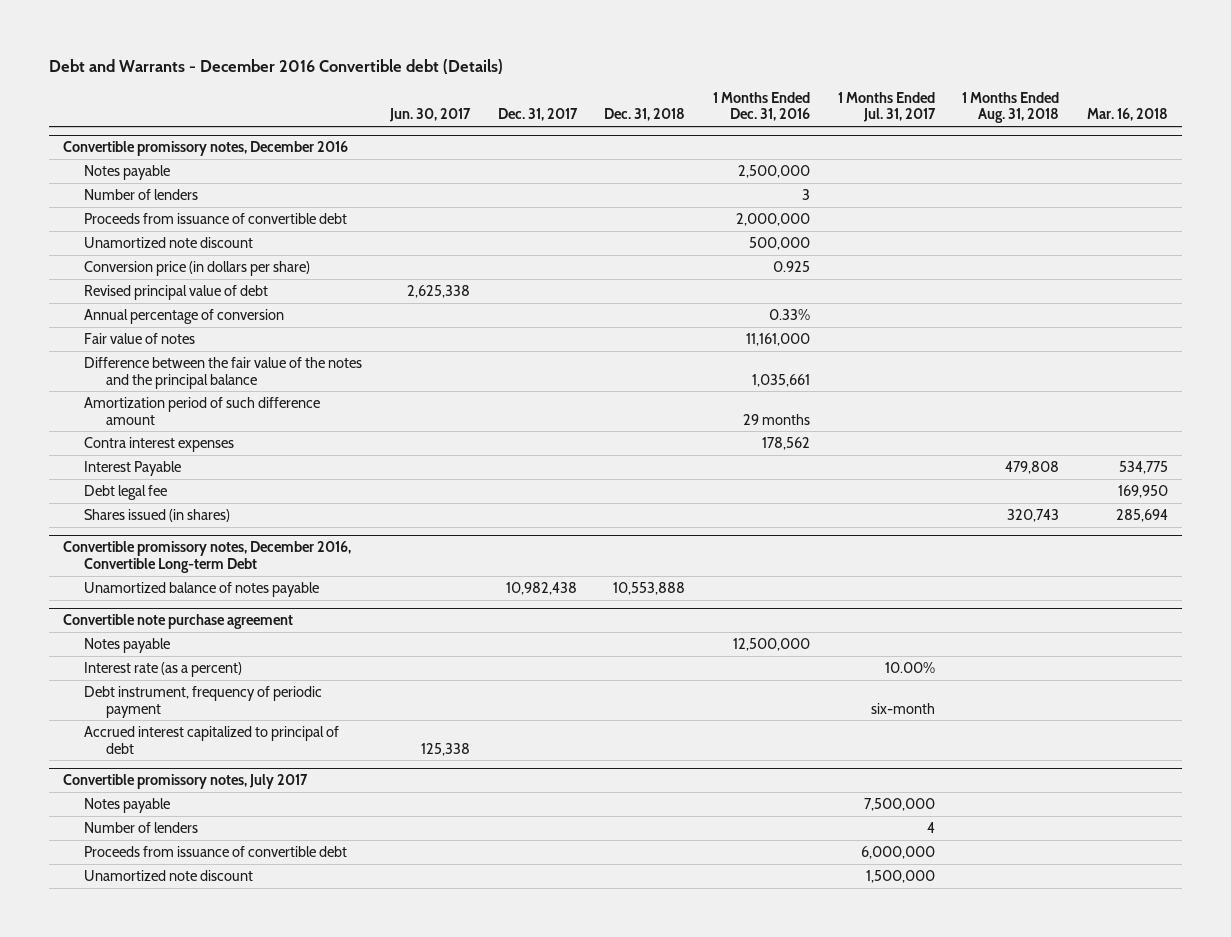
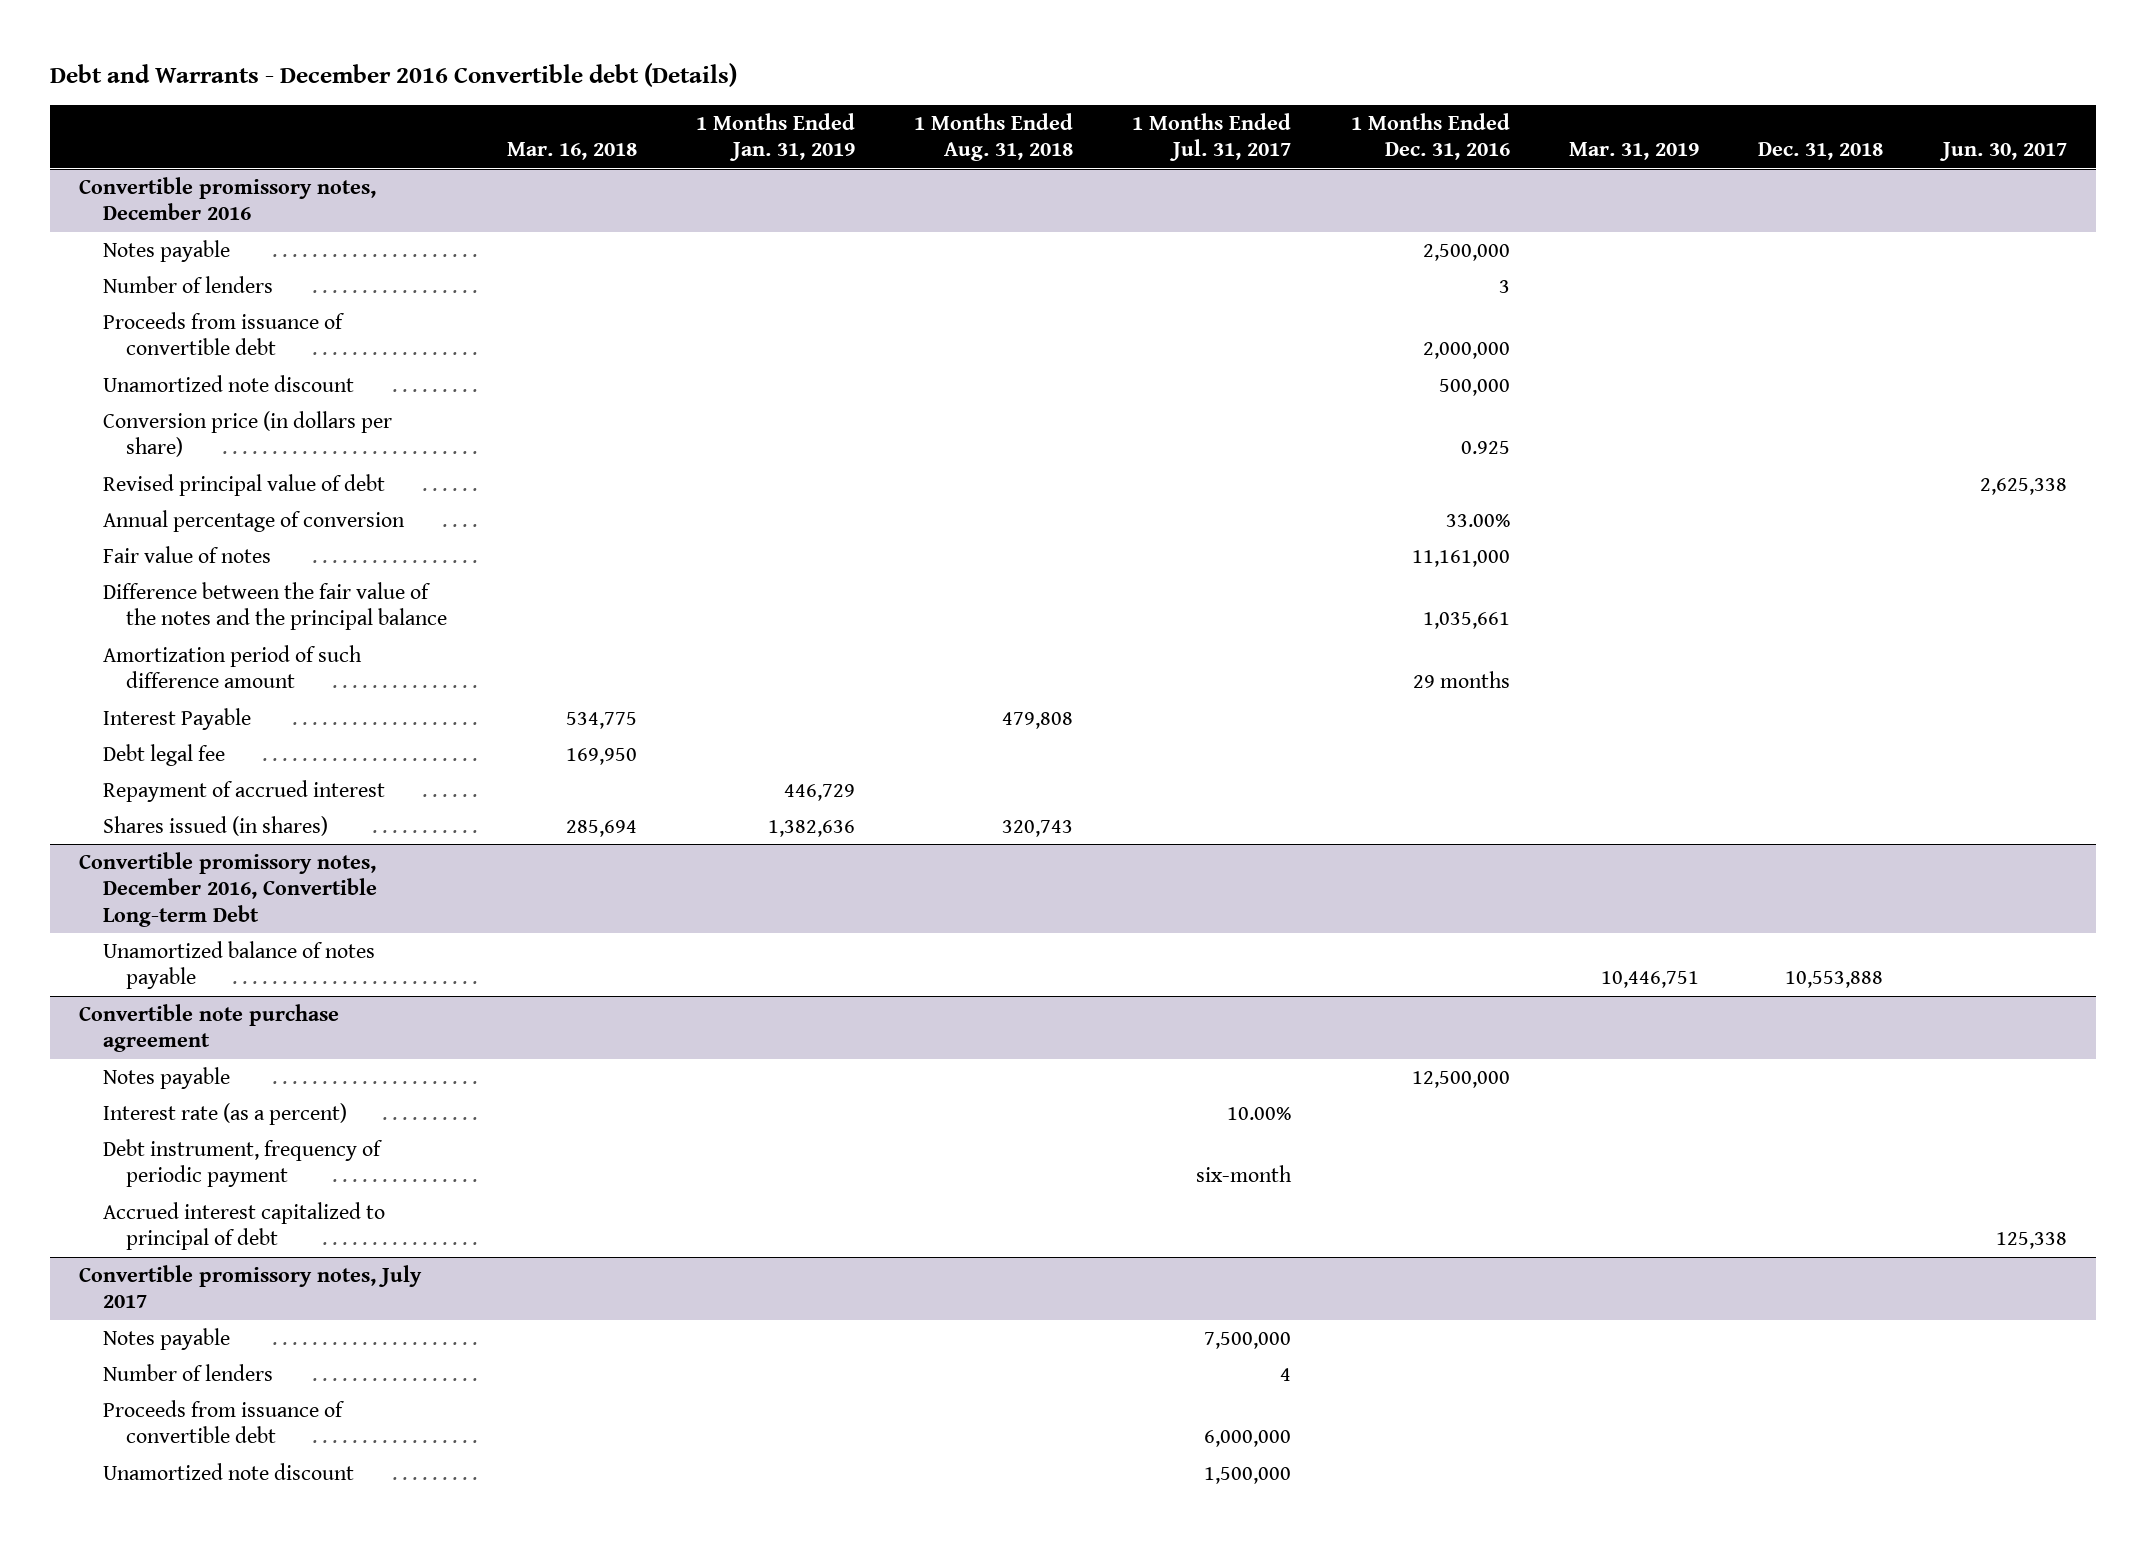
- | Jun. 30, 2017 | Dec. 31, 2017 | Dec. 31, 2018 | 1 Months Ended Dec. 31, 2016 | 1 Months Ended Jul. 31, 2017 | 1 Months Ended Aug. 31, 2018 | Mar. 16, 2018
+ | Mar. 16, 2018 | 1 Months Ended Jan. 31, 2019 | 1 Months Ended Aug. 31, 2018 | 1 Months Ended Jul. 31, 2017 | 1 Months Ended Dec. 31, 2016 | Mar. 31, 2019 | Dec. 31, 2018 | Jun. 30, 2017
@ Convertible promissory notes, December 2016
- Annual percentage of conversion | | | | 0.33% | | |
+ Annual percentage of conversion | | | | | 33.00% | | |
- Contra interest expenses | | | | 178,562 | | |
+ Repayment of accrued interest | | 446,729 | | | | | |

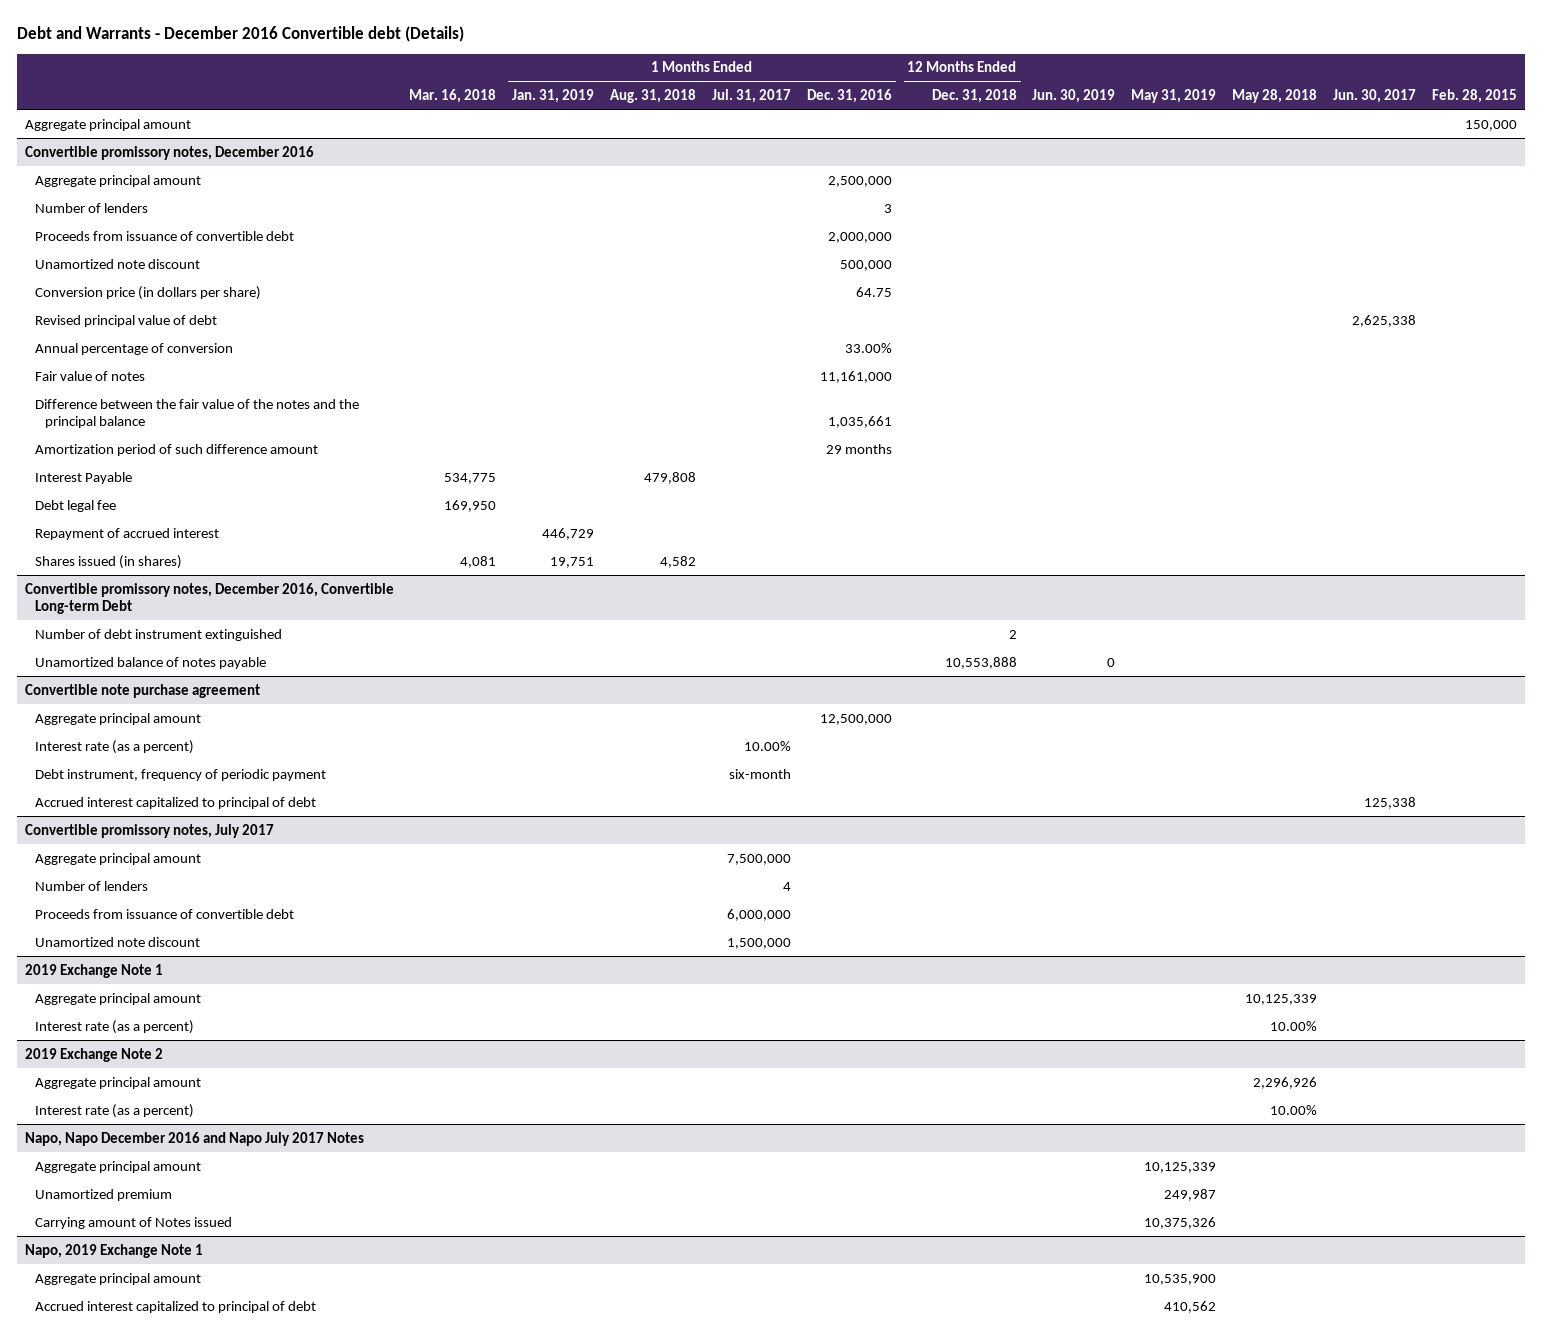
- | Mar. 16, 2018 | 1 Months Ended Jan. 31, 2019 | 1 Months Ended Aug. 31, 2018 | 1 Months Ended Jul. 31, 2017 | 1 Months Ended Dec. 31, 2016 | Mar. 31, 2019 | Dec. 31, 2018 | Jun. 30, 2017
+ | Mar. 16, 2018 | 1 Months Ended Jan. 31, 2019 | 1 Months Ended Aug. 31, 2018 | 1 Months Ended Jul. 31, 2017 | 1 Months Ended Dec. 31, 2016 | 12 Months Ended Dec. 31, 2018 | Jun. 30, 2019 | May 31, 2019 | May 28, 2018 | Jun. 30, 2017 | Feb. 28, 2015
+ Aggregate principal amount | | | | | | | | | | | 150,000
@ Convertible promissory notes, December 2016
- Notes payable | | | | | 2,500,000 | | |
+ Aggregate principal amount | | | | | 2,500,000 | | | | | |
- Conversion price (in dollars per share) | | | | | 0.925 | | |
+ Conversion price (in dollars per share) | | | | | 64.75 | | | | | |
- Shares issued (in shares) | 285,694 | 1,382,636 | 320,743 | | | | |
+ Shares issued (in shares) | 4,081 | 19,751 | 4,582 | | | | | | | |
@ Convertible promissory notes, December 2016, Convertible Long-term Debt
+ Number of debt instrument extinguished | | | | | | 2 | | | | |
@ Convertible note purchase agreement
- Notes payable | | | | | 12,500,000 | | |
+ Aggregate principal amount | | | | | 12,500,000 | | | | | |
@ Convertible promissory notes, July 2017
- Notes payable | | | | 7,500,000 | | | |
+ Aggregate principal amount | | | | 7,500,000 | | | | | | |
+ 2019 Exchange Note 1
+ Aggregate principal amount | | | | | | | | | 10,125,339 | |
+ Interest rate (as a percent) | | | | | | | | | 10.00% | |
+ 2019 Exchange Note 2
+ Aggregate principal amount | | | | | | | | | 2,296,926 | |
+ Interest rate (as a percent) | | | | | | | | | 10.00% | |
+ Napo, Napo December 2016 and Napo July 2017 Notes
+ Aggregate principal amount | | | | | | | | 10,125,339 | | |
+ Unamortized premium | | | | | | | | 249,987 | | |
+ Carrying amount of Notes issued | | | | | | | | 10,375,326 | | |
+ Napo, 2019 Exchange Note 1
+ Aggregate principal amount | | | | | | | | 10,535,900 | | |
+ Accrued interest capitalized to principal of debt | | | | | | | | 410,562 | | |

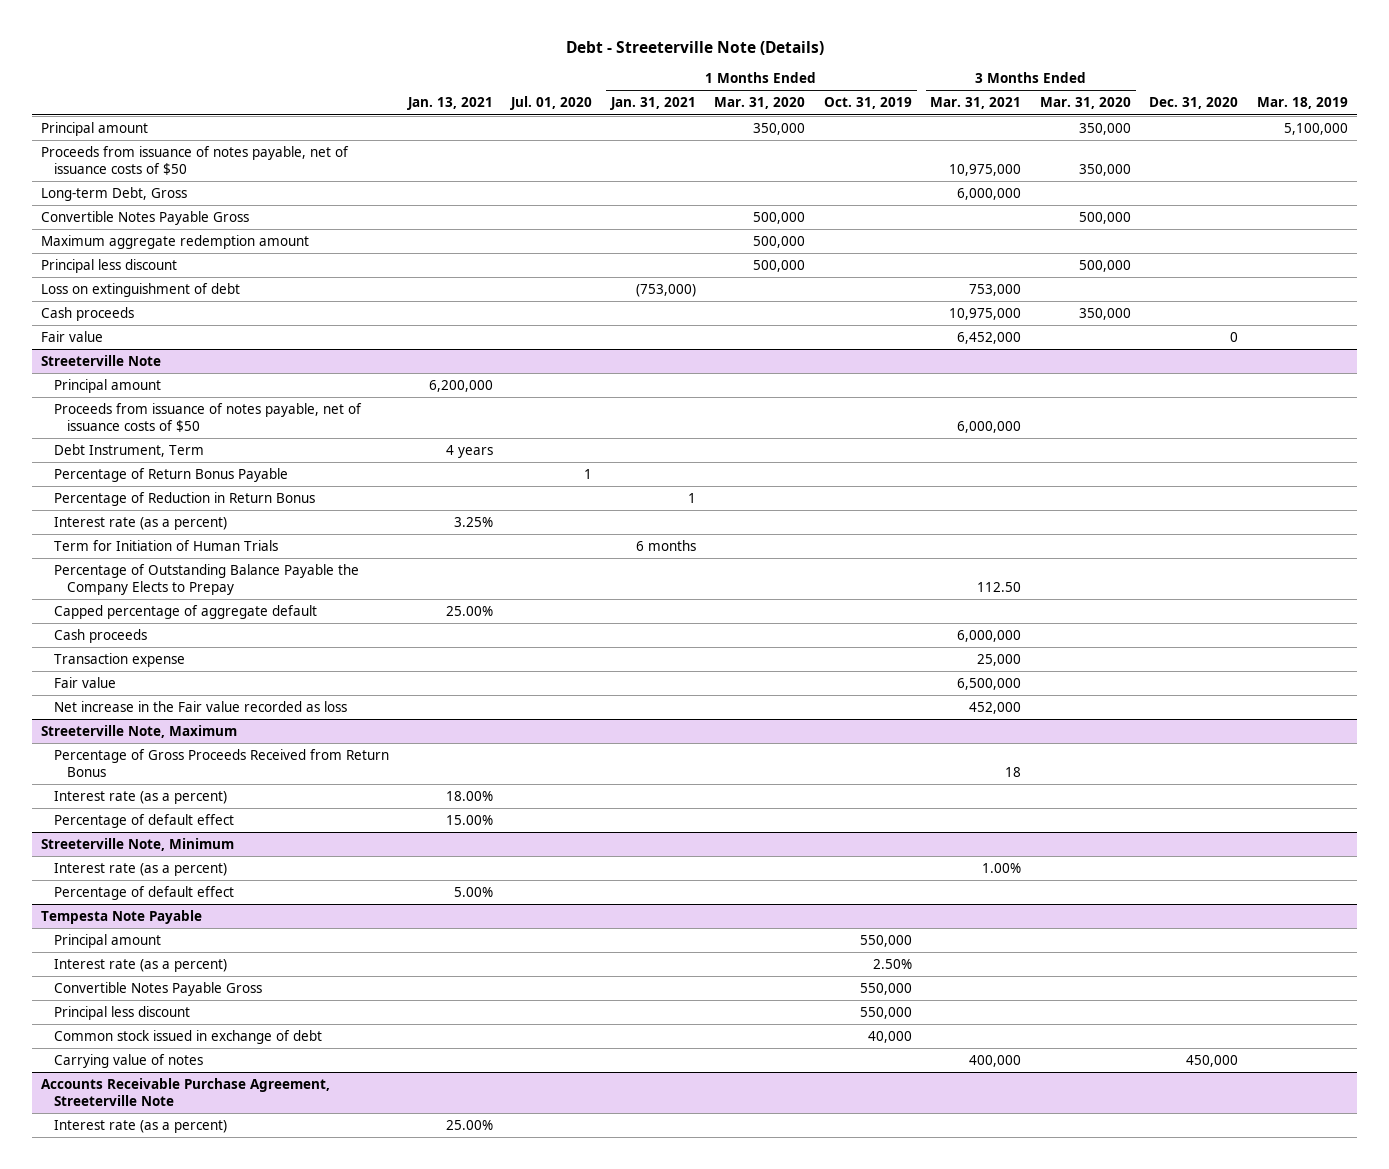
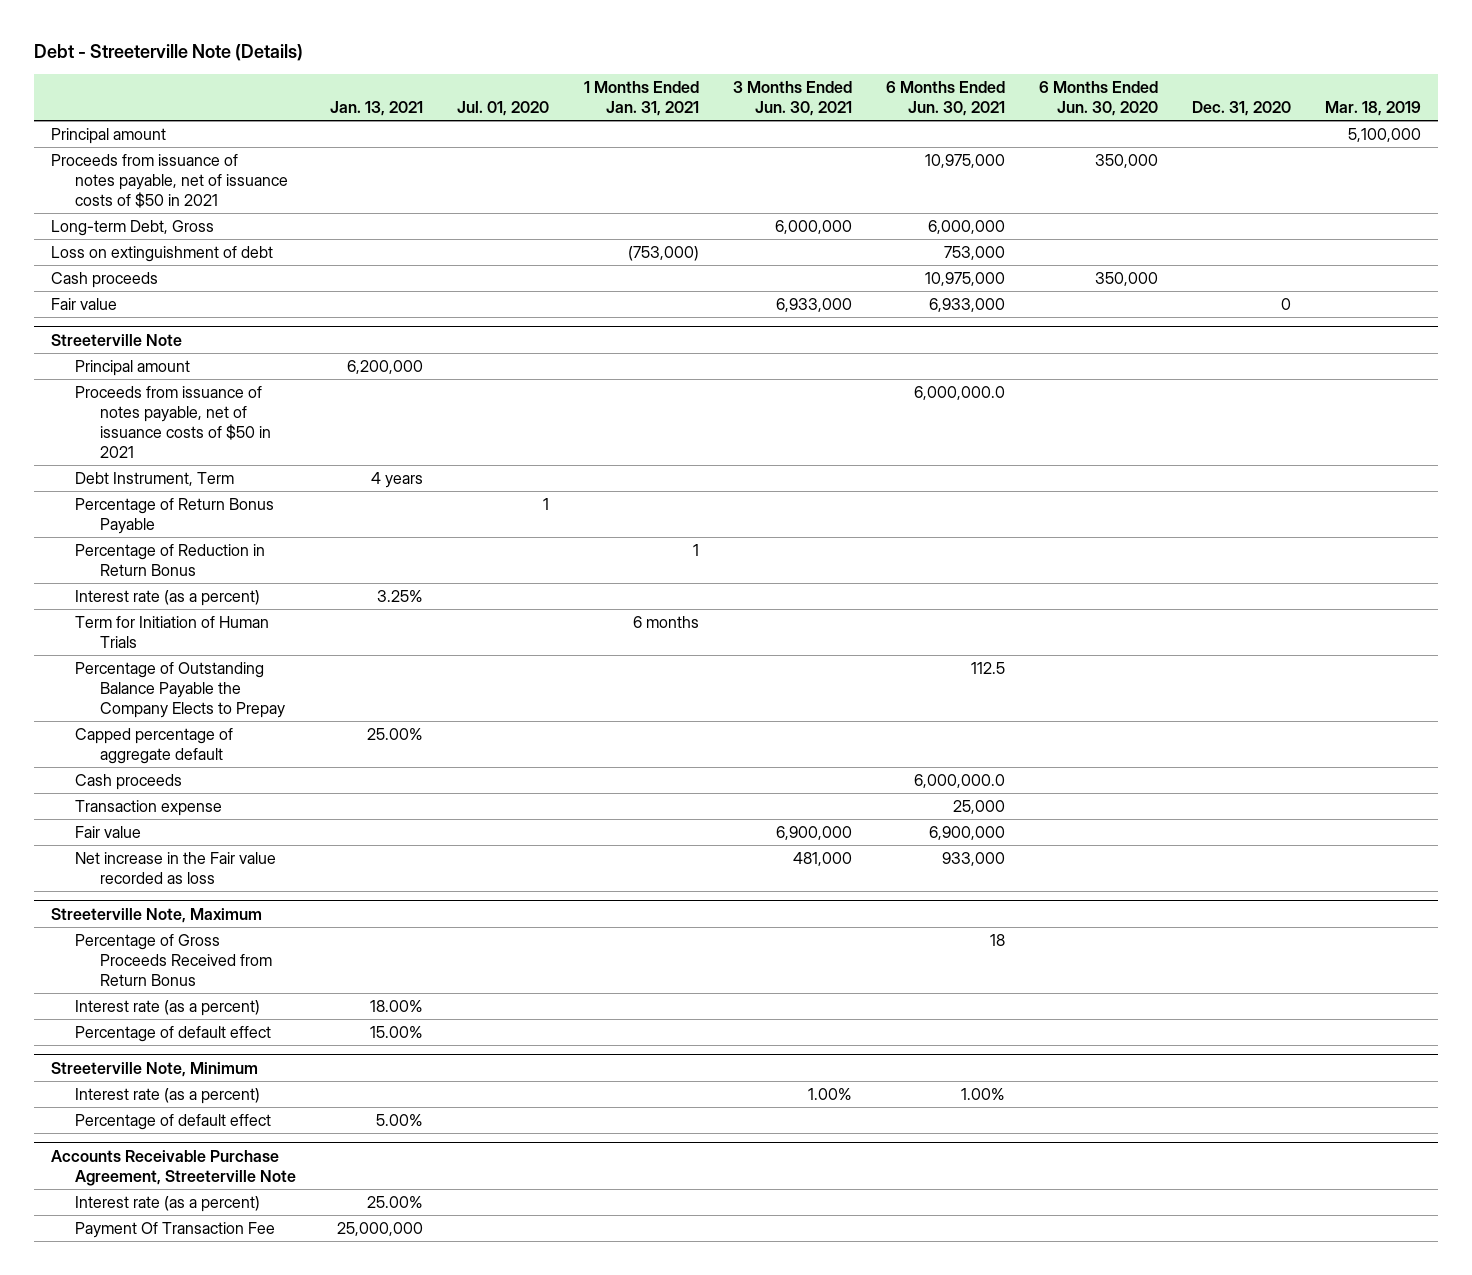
- | Jan. 13, 2021 | Jul. 01, 2020 | 1 Months Ended Jan. 31, 2021 | 1 Months Ended Mar. 31, 2020 | 1 Months Ended Oct. 31, 2019 | 3 Months Ended Mar. 31, 2021 | 3 Months Ended Mar. 31, 2020 | Dec. 31, 2020 | Mar. 18, 2019
+ | Jan. 13, 2021 | Jul. 01, 2020 | 1 Months Ended Jan. 31, 2021 | 3 Months Ended Jun. 30, 2021 | 6 Months Ended Jun. 30, 2021 | 6 Months Ended Jun. 30, 2020 | Dec. 31, 2020 | Mar. 18, 2019
- Proceeds from issuance of notes payable, net of issuance costs of $50 | | | | | | 10,975,000 | 350,000 | |
+ Proceeds from issuance of notes payable, net of issuance costs of $50 in 2021 | | | | | 10,975,000 | 350,000 | |
- Convertible Notes Payable Gross | | | | 500,000 | | | 500,000 | |
- Maximum aggregate redemption amount | | | | 500,000 | | | | |
- Principal less discount | | | | 500,000 | | | 500,000 | |
@ Streeterville Note
- Proceeds from issuance of notes payable, net of issuance costs of $50 | | | | | | 6,000,000 | | |
+ Proceeds from issuance of notes payable, net of issuance costs of $50 in 2021 | | | | | 6,000,000.0 | | |
- Tempesta Note Payable
- Principal amount | | | | | 550,000 | | | |
- Interest rate (as a percent) | | | | | 2.50% | | | |
- Convertible Notes Payable Gross | | | | | 550,000 | | | |
- Principal less discount | | | | | 550,000 | | | |
- Common stock issued in exchange of debt | | | | | 40,000 | | | |
- Carrying value of notes | | | | | | 400,000 | | 450,000 |
@ Accounts Receivable Purchase Agreement, Streeterville Note
+ Payment Of Transaction Fee | 25,000,000 | | | | | | |

